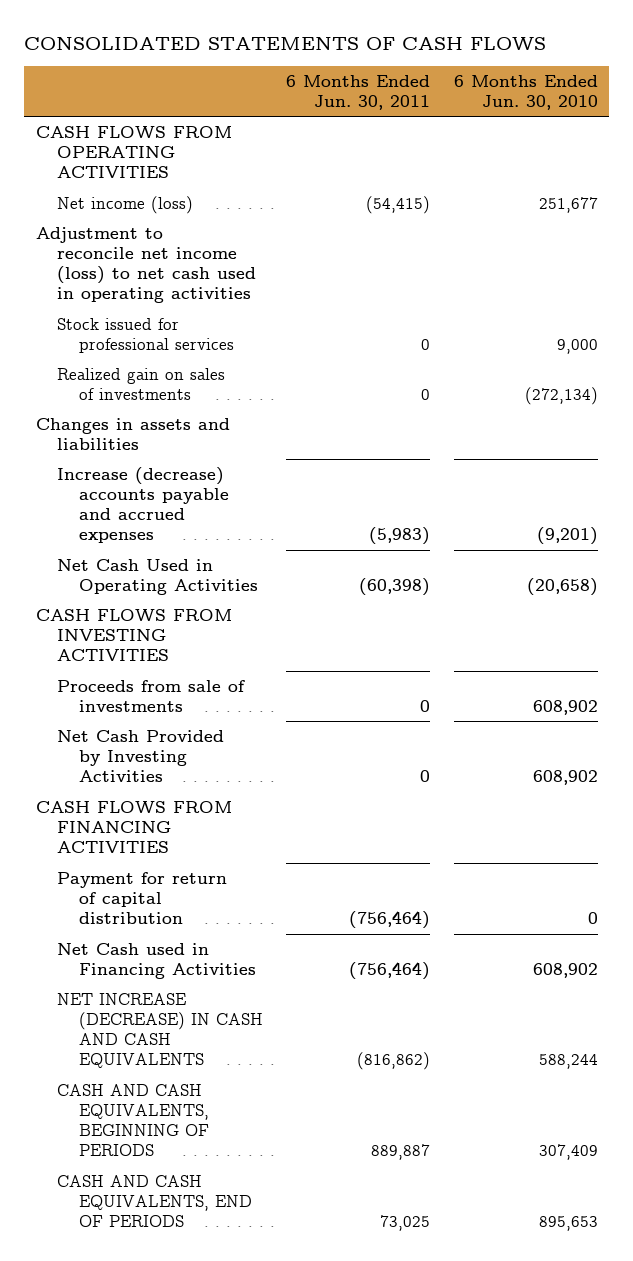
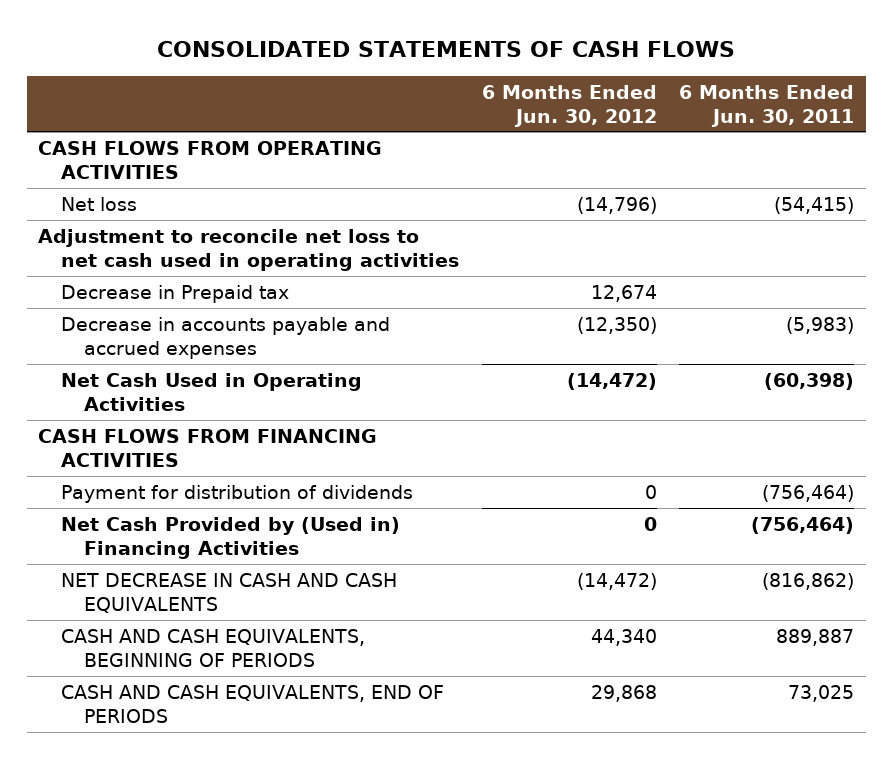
- | 6 Months Ended Jun. 30, 2011 | 6 Months Ended Jun. 30, 2010
+ | 6 Months Ended Jun. 30, 2012 | 6 Months Ended Jun. 30, 2011
- Net income (loss) | (54,415) | 251,677
- Adjustment to reconcile net income (loss) to net cash used in operating activities
- Stock issued for professional services | 0 | 9,000
- Realized gain on sales of investments | 0 | (272,134)
- Changes in assets and liabilities
- Increase (decrease) accounts payable and accrued expenses | (5,983) | (9,201)
+ Net loss | (14,796) | (54,415)
+ Adjustment to reconcile net loss to net cash used in operating activities
+ Decrease in Prepaid tax | 12,674 |
+ Decrease in accounts payable and accrued expenses | (12,350) | (5,983)
- CASH FLOWS FROM INVESTING ACTIVITIES
- Proceeds from sale of investments | 0 | 608,902
- Net Cash Provided by Investing Activities | 0 | 608,902
- Payment for return of capital distribution | (756,464) | 0
- Net Cash used in Financing Activities | (756,464) | 608,902
- NET INCREASE (DECREASE) IN CASH AND CASH EQUIVALENTS | (816,862) | 588,244
+ Payment for distribution of dividends | 0 | (756,464)
+ Net Cash Provided by (Used in) Financing Activities | 0 | (756,464)
+ NET DECREASE IN CASH AND CASH EQUIVALENTS | (14,472) | (816,862)

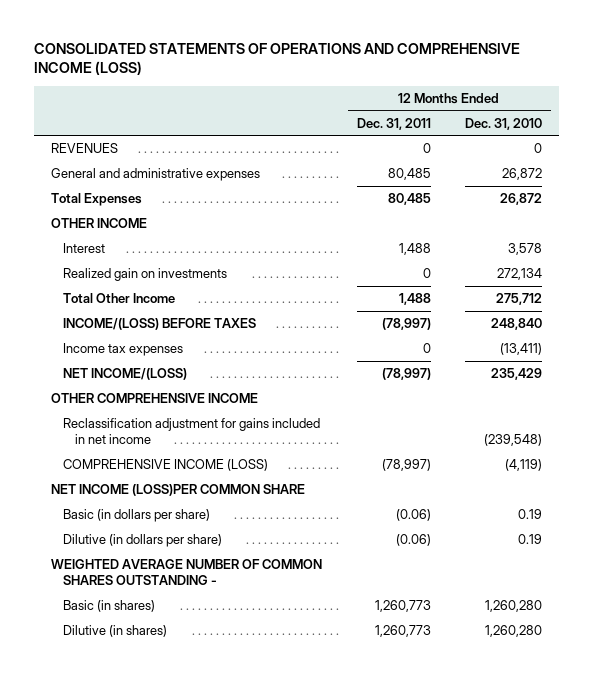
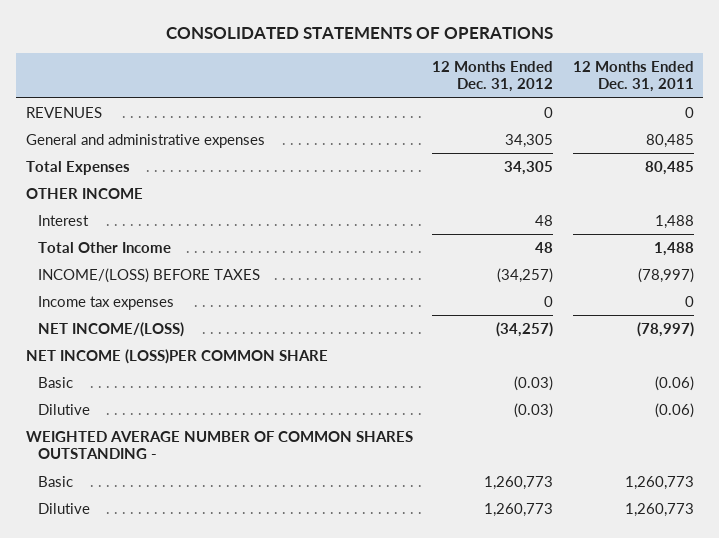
- CONSOLIDATED STATEMENTS OF OPERATIONS AND COMPREHENSIVE INCOME (LOSS)
+ CONSOLIDATED STATEMENTS OF OPERATIONS
- | 12 Months Ended Dec. 31, 2011 | 12 Months Ended Dec. 31, 2010
+ | 12 Months Ended Dec. 31, 2012 | 12 Months Ended Dec. 31, 2011
- Realized gain on investments | 0 | 272,134
- OTHER COMPREHENSIVE INCOME
- Reclassification adjustment for gains included in net income | | (239,548)
- COMPREHENSIVE INCOME (LOSS) | (78,997) | (4,119)
- Basic (in dollars per share) | (0.06) | 0.19
- Dilutive (in dollars per share) | (0.06) | 0.19
+ Basic | (0.03) | (0.06)
+ Dilutive | (0.03) | (0.06)
- Basic (in shares) | 1,260,773 | 1,260,280
- Dilutive (in shares) | 1,260,773 | 1,260,280
+ Basic | 1,260,773 | 1,260,773
+ Dilutive | 1,260,773 | 1,260,773

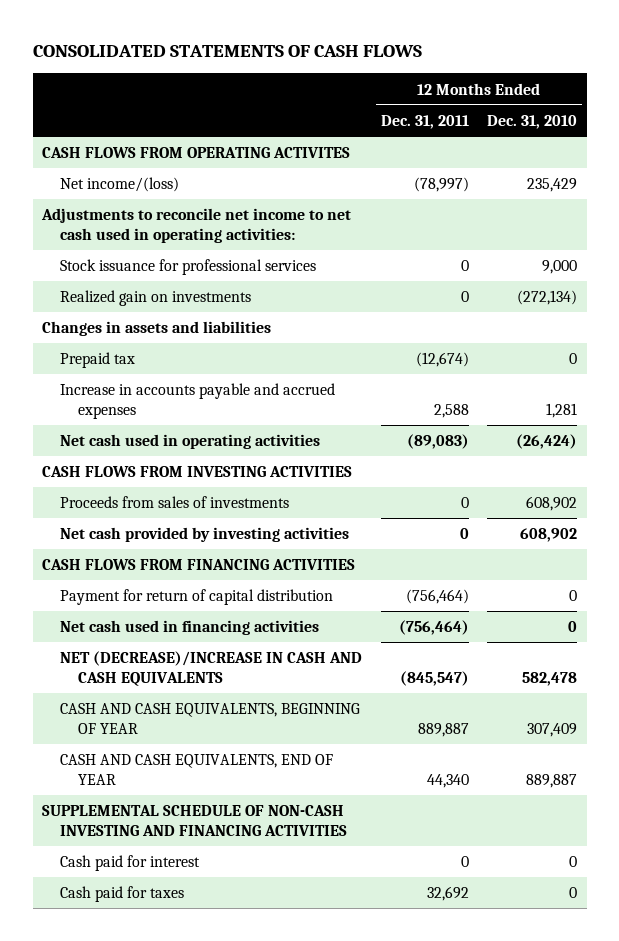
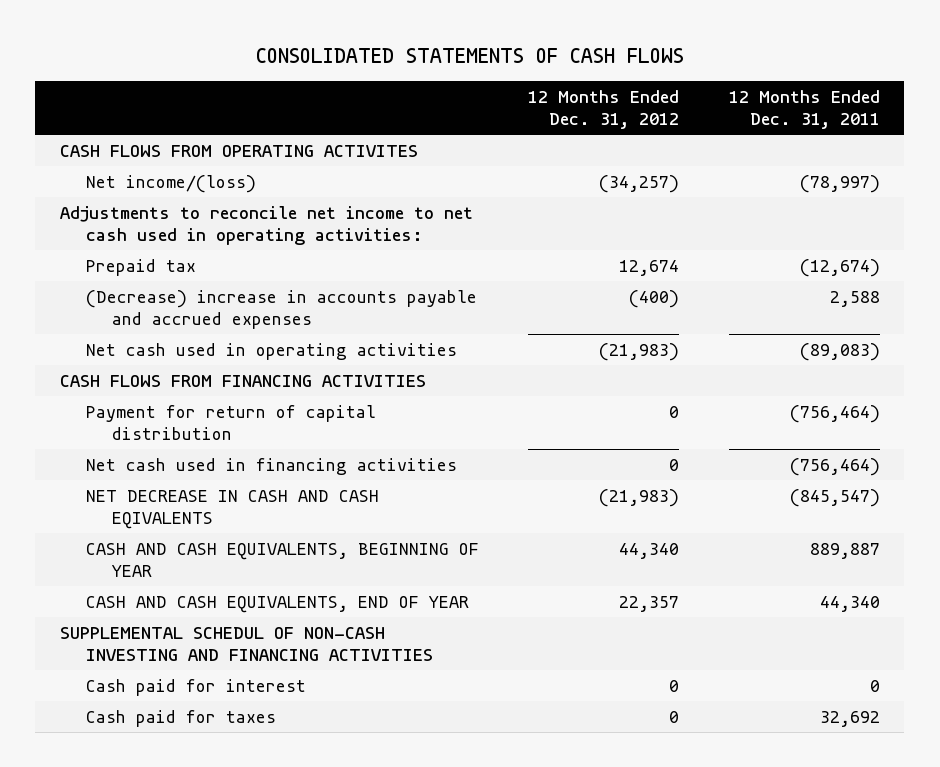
- | 12 Months Ended Dec. 31, 2011 | 12 Months Ended Dec. 31, 2010
+ | 12 Months Ended Dec. 31, 2012 | 12 Months Ended Dec. 31, 2011
- Stock issuance for professional services | 0 | 9,000
- Realized gain on investments | 0 | (272,134)
- Changes in assets and liabilities
- Increase in accounts payable and accrued expenses | 2,588 | 1,281
+ (Decrease) increase in accounts payable and accrued expenses | (400) | 2,588
- CASH FLOWS FROM INVESTING ACTIVITIES
- Proceeds from sales of investments | 0 | 608,902
- Net cash provided by investing activities | 0 | 608,902
- NET (DECREASE)/INCREASE IN CASH AND CASH EQUIVALENTS | (845,547) | 582,478
+ NET DECREASE IN CASH AND CASH EQIVALENTS | (21,983) | (845,547)
- SUPPLEMENTAL SCHEDULE OF NON-CASH INVESTING AND FINANCING ACTIVITIES
+ SUPPLEMENTAL SCHEDUL OF NON-CASH INVESTING AND FINANCING ACTIVITIES

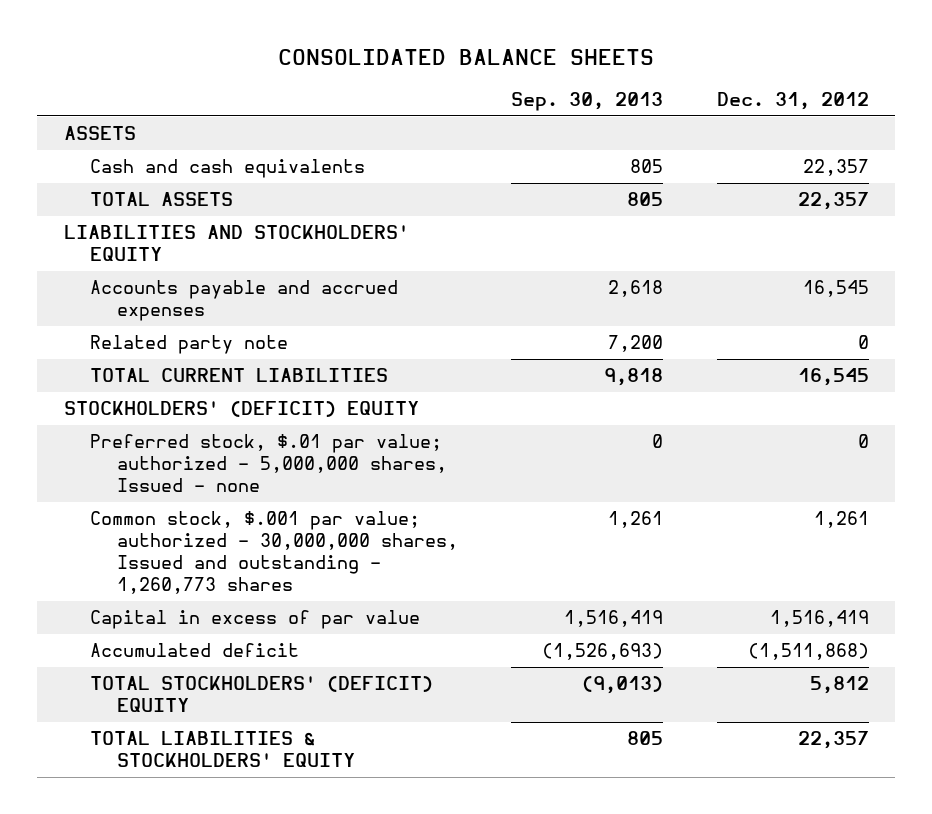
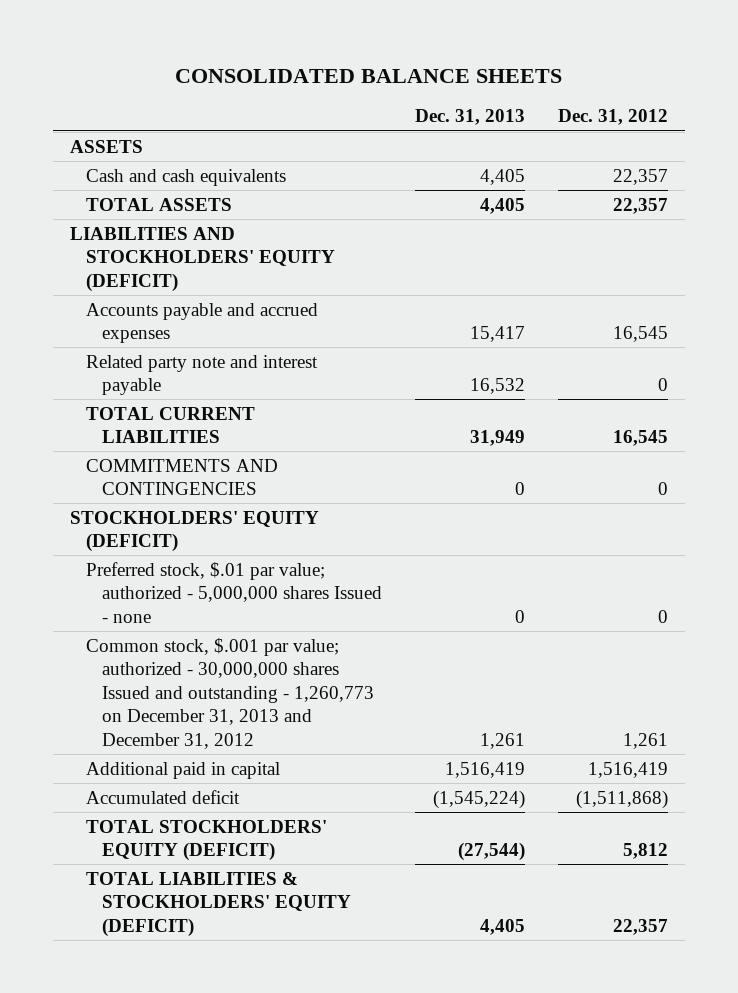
- | Sep. 30, 2013 | Dec. 31, 2012
+ | Dec. 31, 2013 | Dec. 31, 2012
- LIABILITIES AND STOCKHOLDERS' EQUITY
+ LIABILITIES AND STOCKHOLDERS' EQUITY (DEFICIT)
- Related party note | 7,200 | 0
+ Related party note and interest payable | 16,532 | 0
- STOCKHOLDERS' (DEFICIT) EQUITY
- Preferred stock, $.01 par value; authorized - 5,000,000 shares, Issued - none | 0 | 0
- Common stock, $.001 par value; authorized - 30,000,000 shares, Issued and outstanding - 1,260,773 shares | 1,261 | 1,261
- Capital in excess of par value | 1,516,419 | 1,516,419
+ COMMITMENTS AND CONTINGENCIES | 0 | 0
+ STOCKHOLDERS' EQUITY (DEFICIT)
+ Preferred stock, $.01 par value; authorized - 5,000,000 shares Issued - none | 0 | 0
+ Common stock, $.001 par value; authorized - 30,000,000 shares Issued and outstanding - 1,260,773 on December 31, 2013 and December 31, 2012 | 1,261 | 1,261
+ Additional paid in capital | 1,516,419 | 1,516,419
- TOTAL STOCKHOLDERS' (DEFICIT) EQUITY | (9,013) | 5,812
- TOTAL LIABILITIES & STOCKHOLDERS' EQUITY | 805 | 22,357
+ TOTAL STOCKHOLDERS' EQUITY (DEFICIT) | (27,544) | 5,812
+ TOTAL LIABILITIES & STOCKHOLDERS' EQUITY (DEFICIT) | 4,405 | 22,357

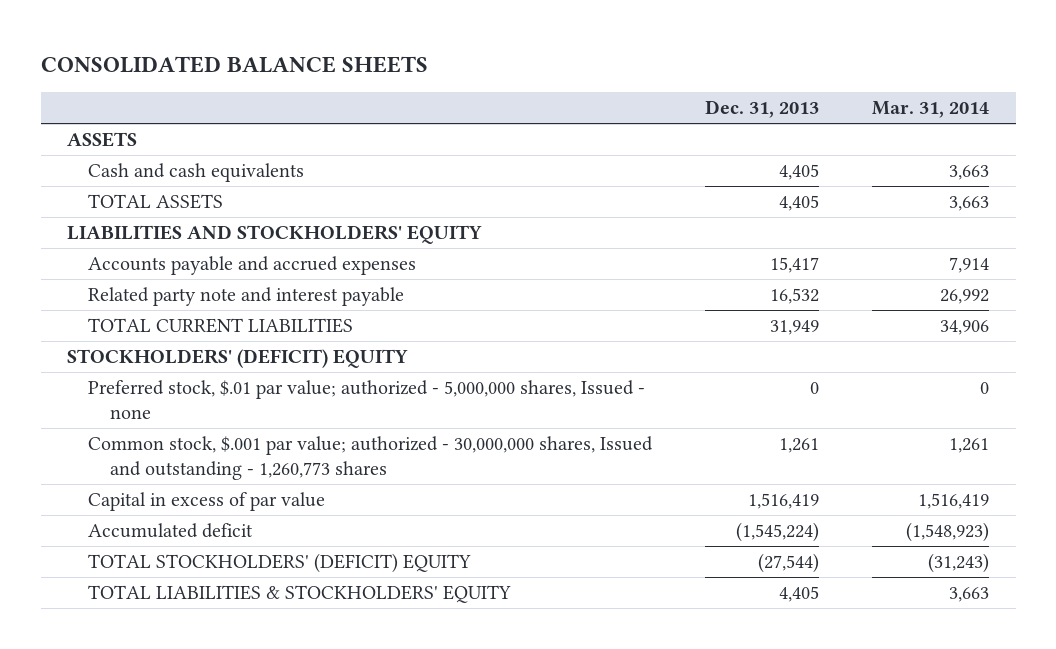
- | Dec. 31, 2013 | Dec. 31, 2012
+ | Dec. 31, 2013 | Mar. 31, 2014
- LIABILITIES AND STOCKHOLDERS' EQUITY (DEFICIT)
+ LIABILITIES AND STOCKHOLDERS' EQUITY
- COMMITMENTS AND CONTINGENCIES | 0 | 0
- STOCKHOLDERS' EQUITY (DEFICIT)
- Preferred stock, $.01 par value; authorized - 5,000,000 shares Issued - none | 0 | 0
- Common stock, $.001 par value; authorized - 30,000,000 shares Issued and outstanding - 1,260,773 on December 31, 2013 and December 31, 2012 | 1,261 | 1,261
- Additional paid in capital | 1,516,419 | 1,516,419
+ STOCKHOLDERS' (DEFICIT) EQUITY
+ Preferred stock, $.01 par value; authorized - 5,000,000 shares, Issued - none | 0 | 0
+ Common stock, $.001 par value; authorized - 30,000,000 shares, Issued and outstanding - 1,260,773 shares | 1,261 | 1,261
+ Capital in excess of par value | 1,516,419 | 1,516,419
- TOTAL STOCKHOLDERS' EQUITY (DEFICIT) | (27,544) | 5,812
- TOTAL LIABILITIES & STOCKHOLDERS' EQUITY (DEFICIT) | 4,405 | 22,357
+ TOTAL STOCKHOLDERS' (DEFICIT) EQUITY | (27,544) | (31,243)
+ TOTAL LIABILITIES & STOCKHOLDERS' EQUITY | 4,405 | 3,663

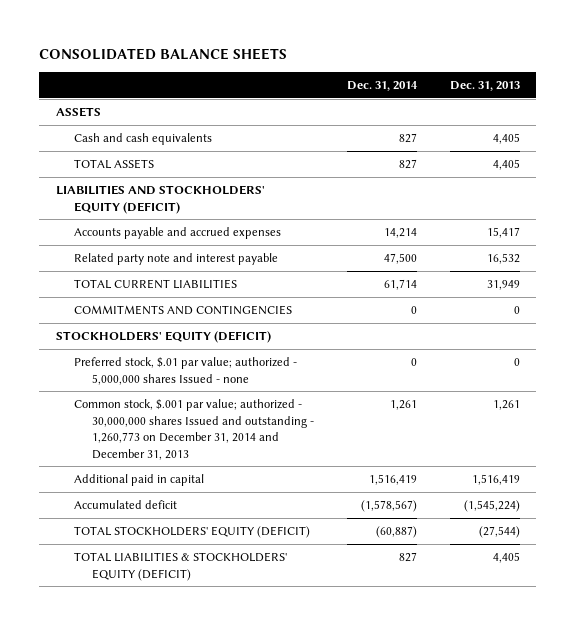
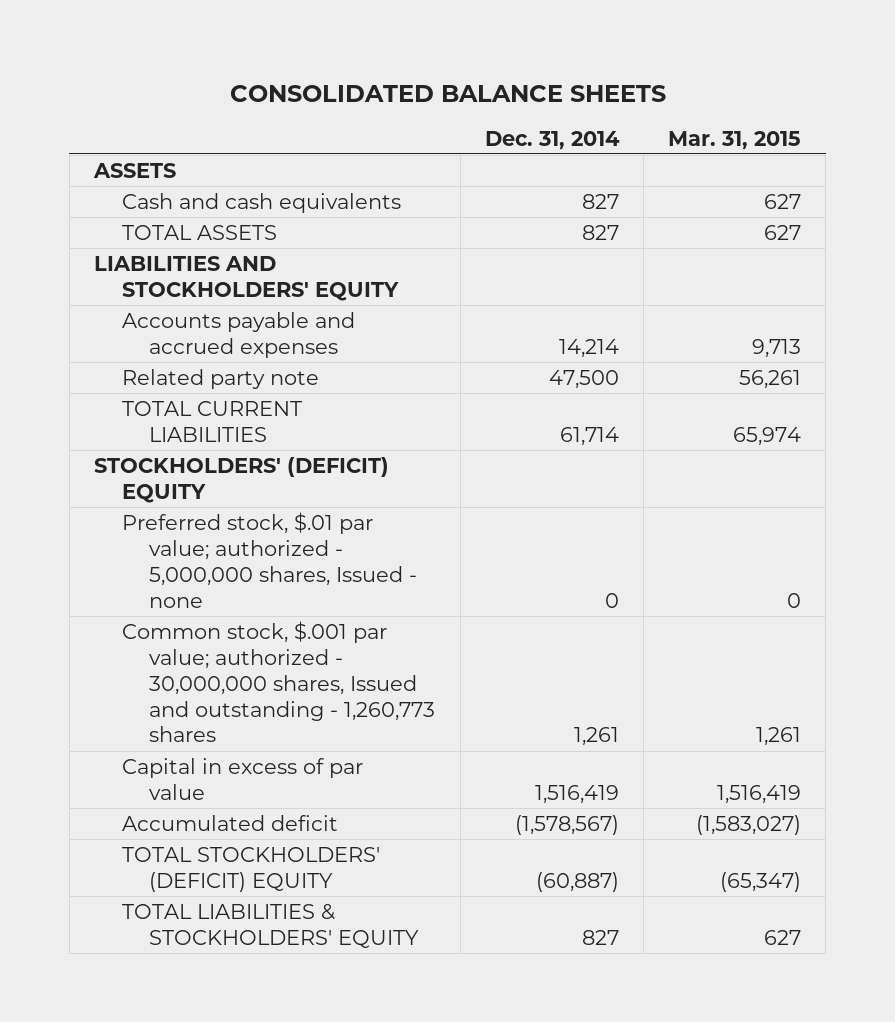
- | Dec. 31, 2014 | Dec. 31, 2013
+ | Dec. 31, 2014 | Mar. 31, 2015
- LIABILITIES AND STOCKHOLDERS' EQUITY (DEFICIT)
+ LIABILITIES AND STOCKHOLDERS' EQUITY
- Related party note and interest payable | 47,500 | 16,532
+ Related party note | 47,500 | 56,261
- COMMITMENTS AND CONTINGENCIES | 0 | 0
- STOCKHOLDERS' EQUITY (DEFICIT)
- Preferred stock, $.01 par value; authorized - 5,000,000 shares Issued - none | 0 | 0
- Common stock, $.001 par value; authorized - 30,000,000 shares Issued and outstanding - 1,260,773 on December 31, 2014 and December 31, 2013 | 1,261 | 1,261
- Additional paid in capital | 1,516,419 | 1,516,419
+ STOCKHOLDERS' (DEFICIT) EQUITY
+ Preferred stock, $.01 par value; authorized - 5,000,000 shares, Issued - none | 0 | 0
+ Common stock, $.001 par value; authorized - 30,000,000 shares, Issued and outstanding - 1,260,773 shares | 1,261 | 1,261
+ Capital in excess of par value | 1,516,419 | 1,516,419
- TOTAL STOCKHOLDERS' EQUITY (DEFICIT) | (60,887) | (27,544)
- TOTAL LIABILITIES & STOCKHOLDERS' EQUITY (DEFICIT) | 827 | 4,405
+ TOTAL STOCKHOLDERS' (DEFICIT) EQUITY | (60,887) | (65,347)
+ TOTAL LIABILITIES & STOCKHOLDERS' EQUITY | 827 | 627

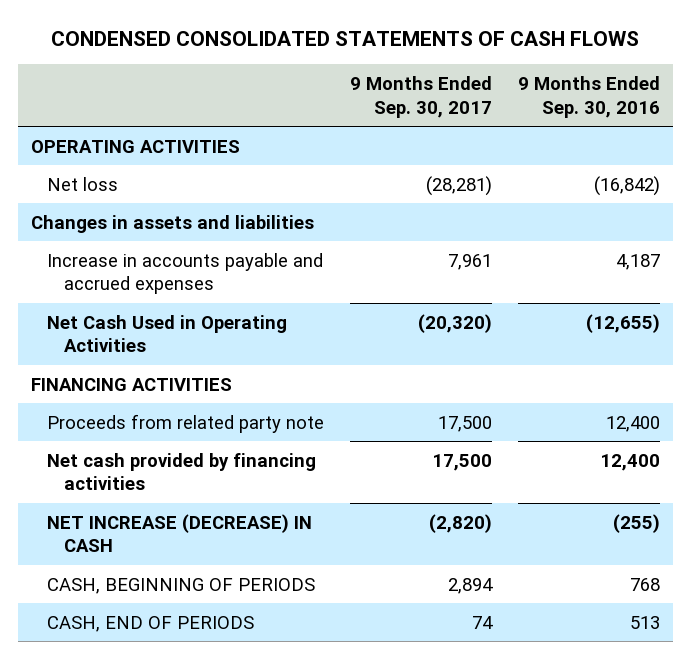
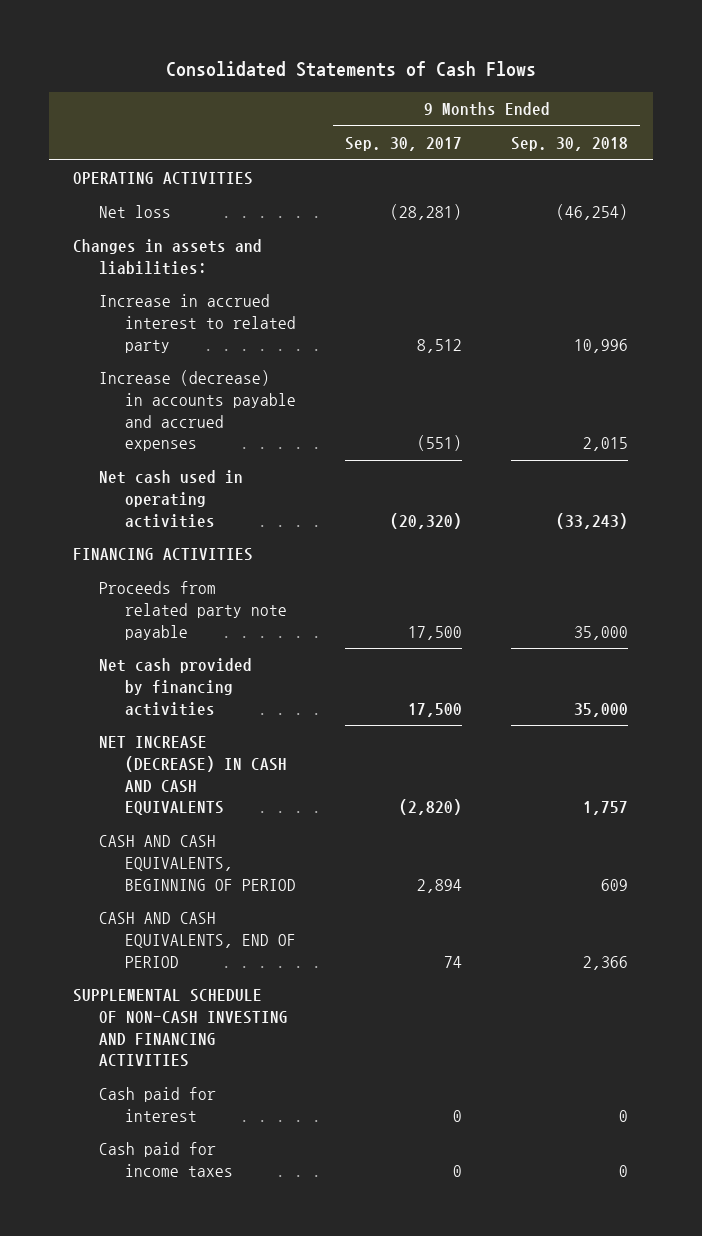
- CONDENSED CONSOLIDATED STATEMENTS OF CASH FLOWS
+ Consolidated Statements of Cash Flows
- | 9 Months Ended Sep. 30, 2017 | 9 Months Ended Sep. 30, 2016
+ | 9 Months Ended Sep. 30, 2017 | 9 Months Ended Sep. 30, 2018
- Changes in assets and liabilities
- Increase in accounts payable and accrued expenses | 7,961 | 4,187
- Net Cash Used in Operating Activities | (20,320) | (12,655)
+ Changes in assets and liabilities:
+ Increase in accrued interest to related party | 8,512 | 10,996
+ Increase (decrease) in accounts payable and accrued expenses | (551) | 2,015
+ Net cash used in operating activities | (20,320) | (33,243)
- Proceeds from related party note | 17,500 | 12,400
+ Proceeds from related party note payable | 17,500 | 35,000
- NET INCREASE (DECREASE) IN CASH | (2,820) | (255)
- CASH, BEGINNING OF PERIODS | 2,894 | 768
- CASH, END OF PERIODS | 74 | 513
+ NET INCREASE (DECREASE) IN CASH AND CASH EQUIVALENTS | (2,820) | 1,757
+ CASH AND CASH EQUIVALENTS, BEGINNING OF PERIOD | 2,894 | 609
+ CASH AND CASH EQUIVALENTS, END OF PERIOD | 74 | 2,366
+ SUPPLEMENTAL SCHEDULE OF NON-CASH INVESTING AND FINANCING ACTIVITIES
+ Cash paid for interest | 0 | 0
+ Cash paid for income taxes | 0 | 0

